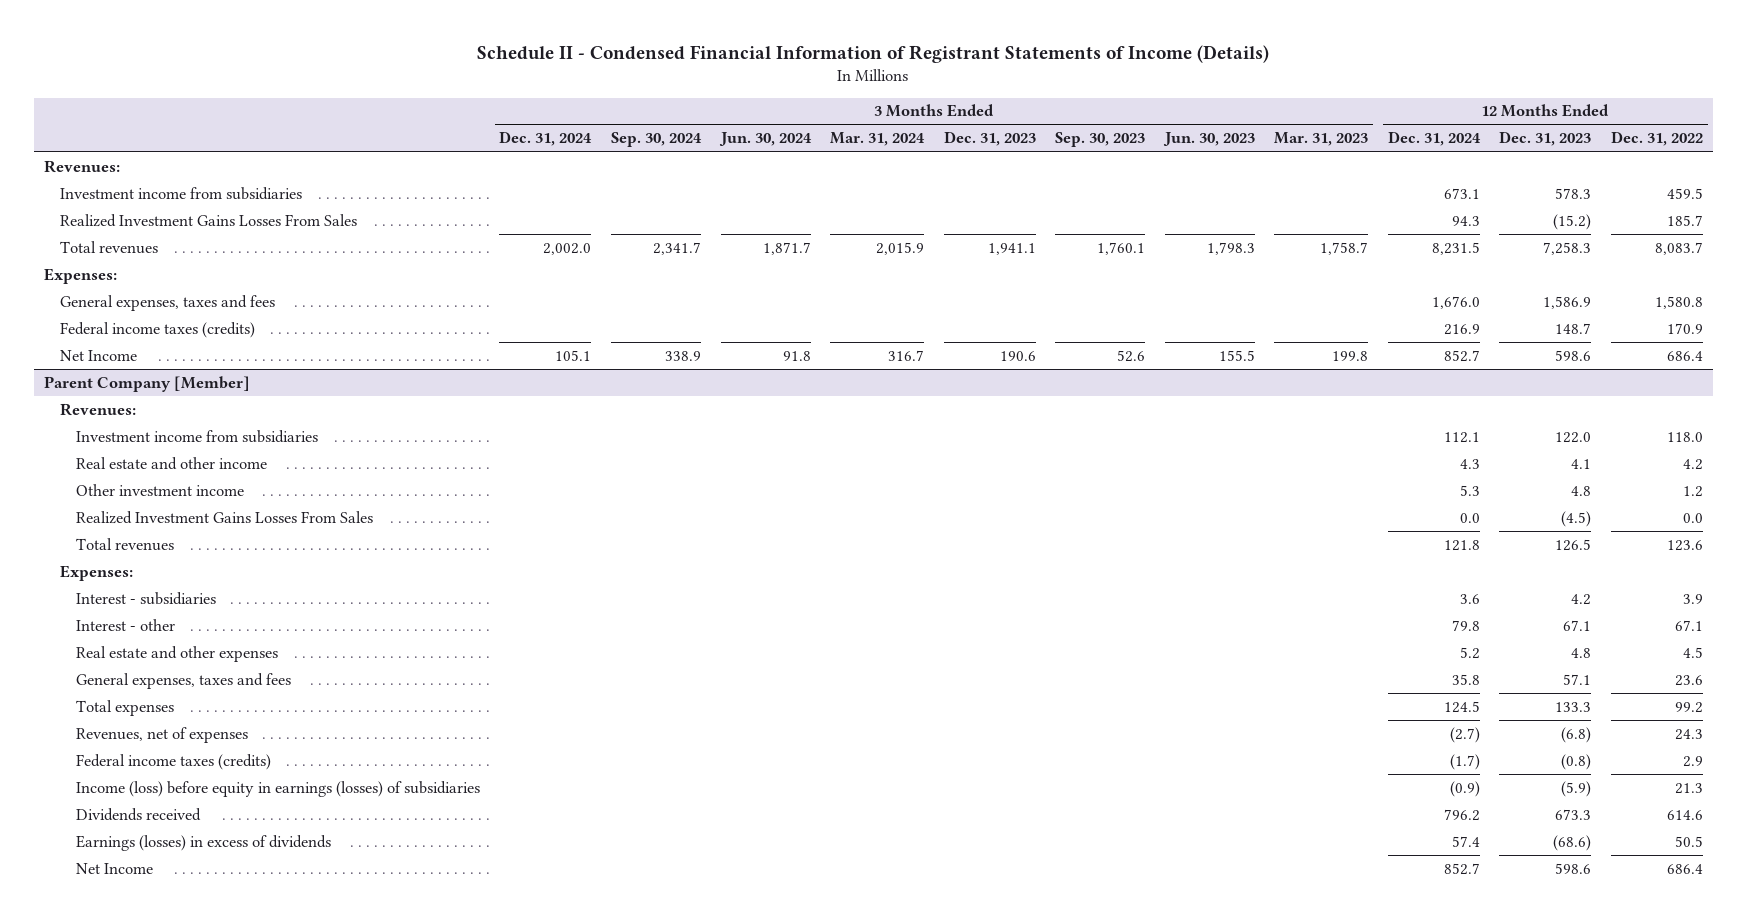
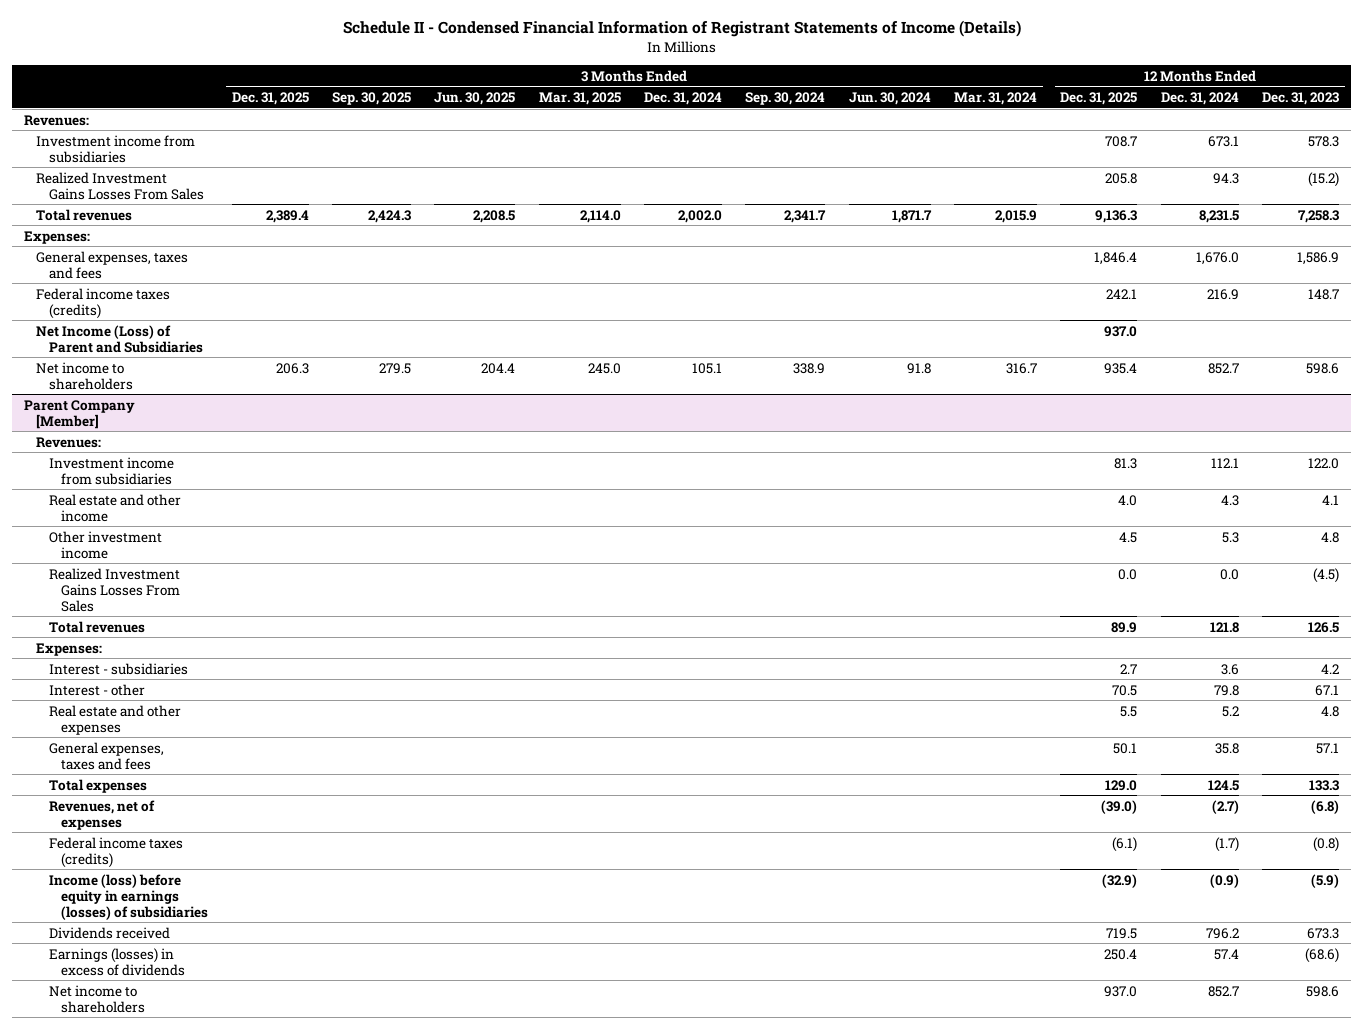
- | 3 Months Ended Dec. 31, 2024 | 3 Months Ended Sep. 30, 2024 | 3 Months Ended Jun. 30, 2024 | 3 Months Ended Mar. 31, 2024 | 3 Months Ended Dec. 31, 2023 | 3 Months Ended Sep. 30, 2023 | 3 Months Ended Jun. 30, 2023 | 3 Months Ended Mar. 31, 2023 | 12 Months Ended Dec. 31, 2024 | 12 Months Ended Dec. 31, 2023 | 12 Months Ended Dec. 31, 2022
+ | 3 Months Ended Dec. 31, 2025 | 3 Months Ended Sep. 30, 2025 | 3 Months Ended Jun. 30, 2025 | 3 Months Ended Mar. 31, 2025 | 3 Months Ended Dec. 31, 2024 | 3 Months Ended Sep. 30, 2024 | 3 Months Ended Jun. 30, 2024 | 3 Months Ended Mar. 31, 2024 | 12 Months Ended Dec. 31, 2025 | 12 Months Ended Dec. 31, 2024 | 12 Months Ended Dec. 31, 2023
- Net Income | 105.1 | 338.9 | 91.8 | 316.7 | 190.6 | 52.6 | 155.5 | 199.8 | 852.7 | 598.6 | 686.4
+ Net Income (Loss) of Parent and Subsidiaries | | | | | | | | | 937.0 | |
+ Net income to shareholders | 206.3 | 279.5 | 204.4 | 245.0 | 105.1 | 338.9 | 91.8 | 316.7 | 935.4 | 852.7 | 598.6
@ Parent Company [Member]
- Net Income | | | | | | | | | 852.7 | 598.6 | 686.4
+ Net income to shareholders | | | | | | | | | 937.0 | 852.7 | 598.6

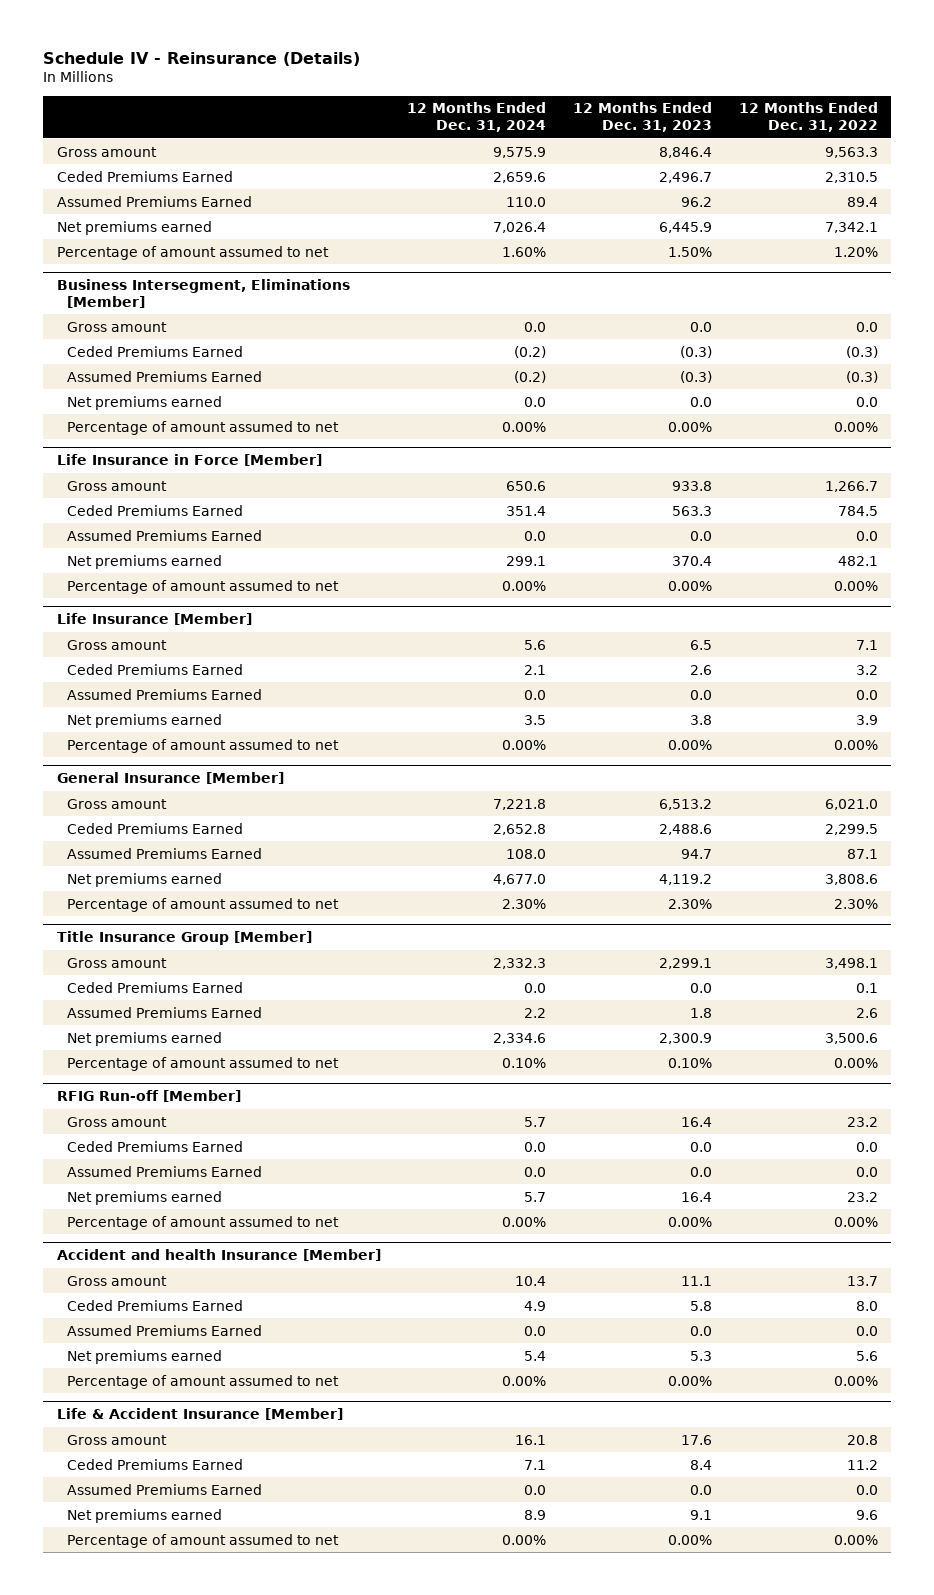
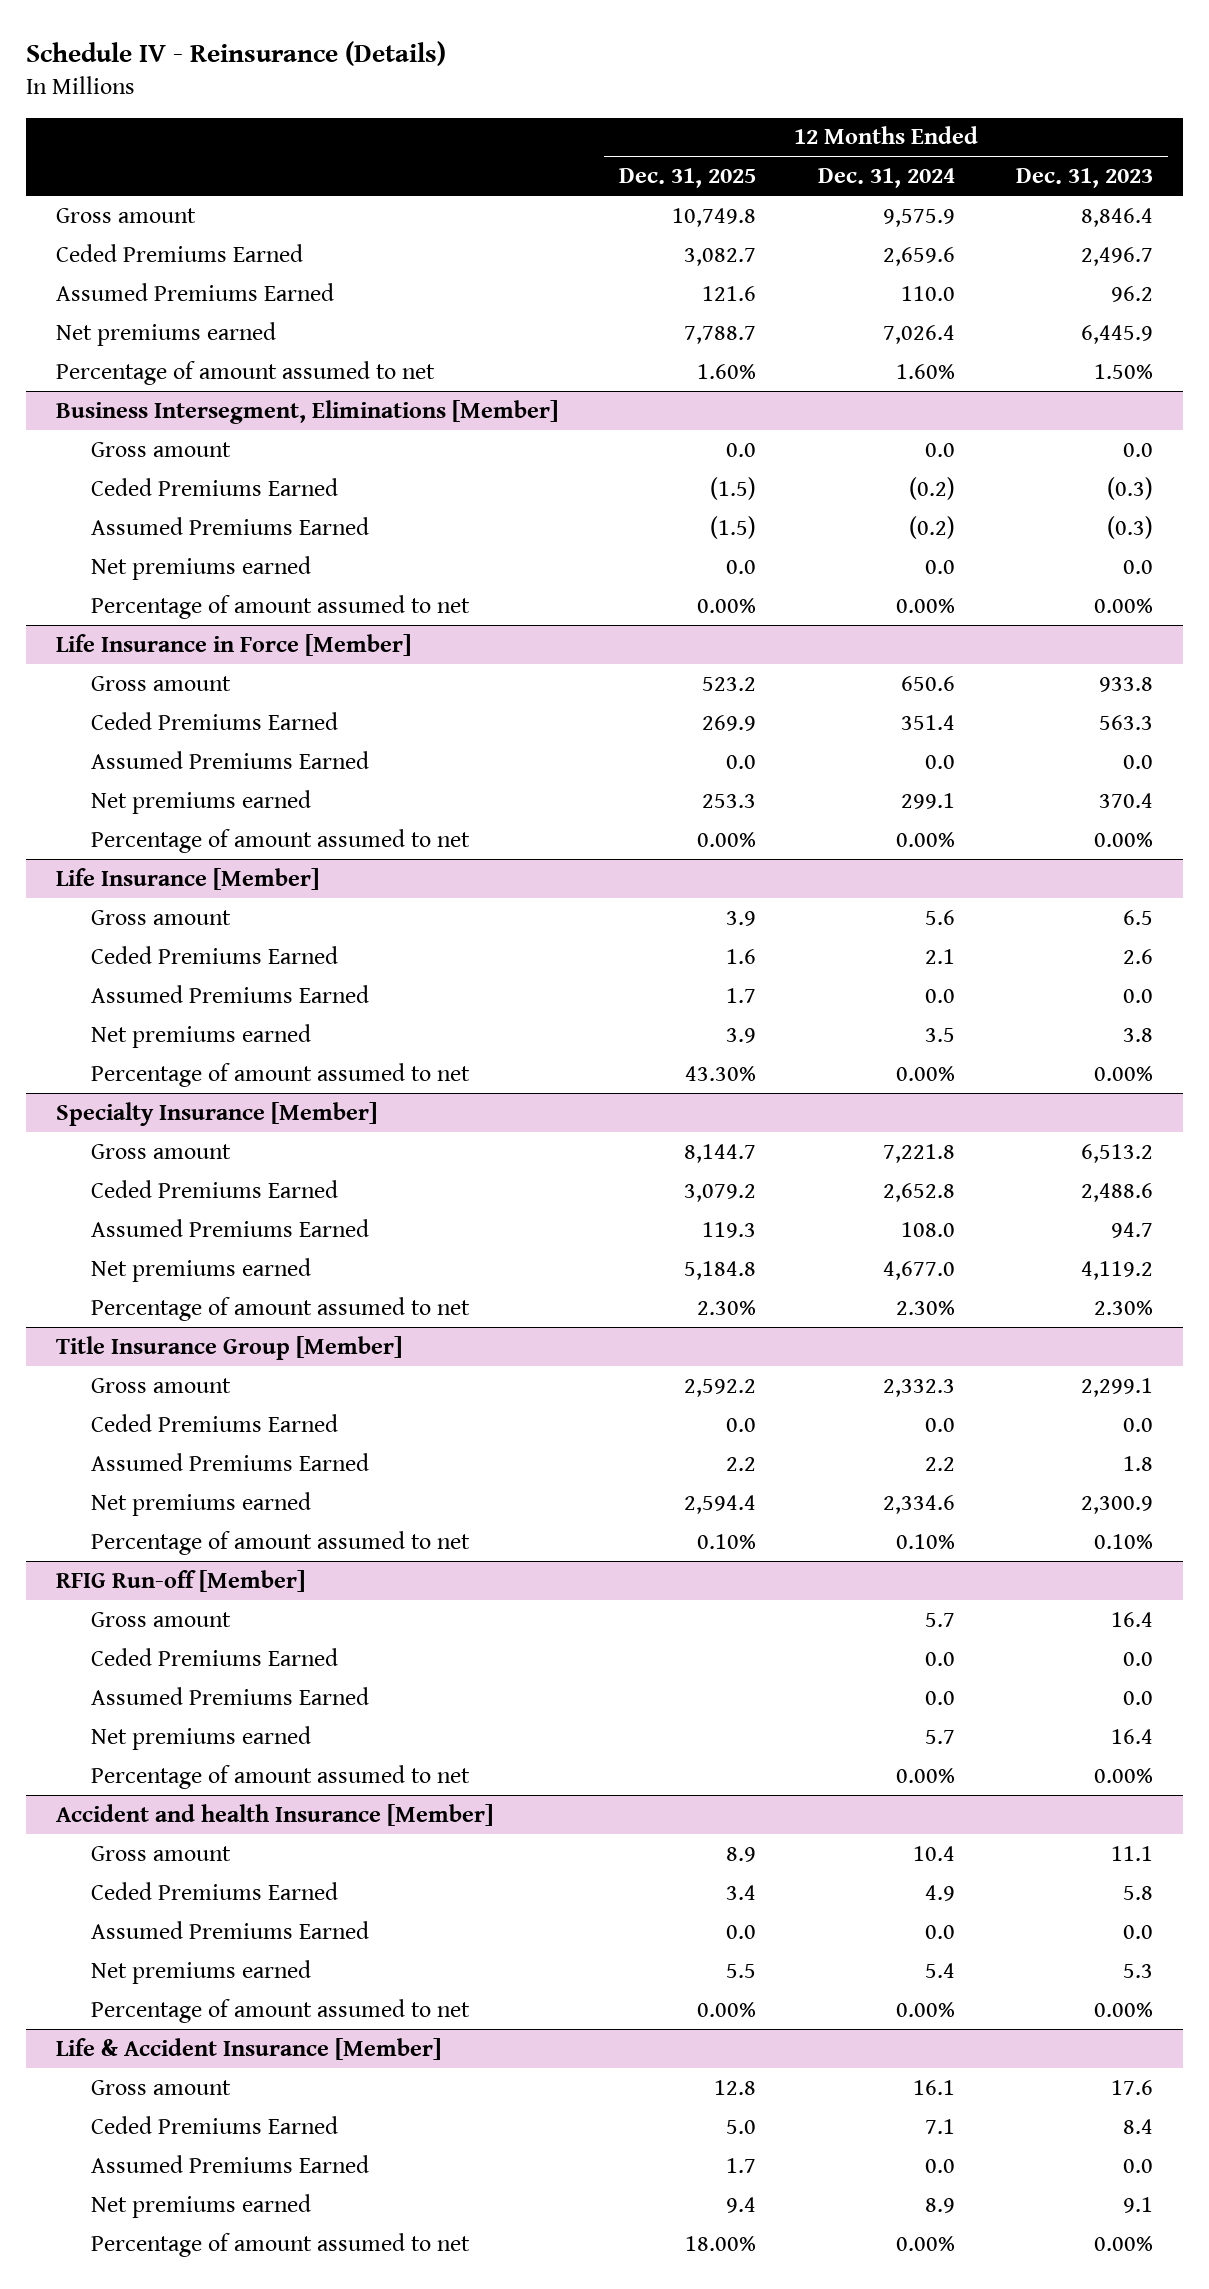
- | 12 Months Ended Dec. 31, 2024 | 12 Months Ended Dec. 31, 2023 | 12 Months Ended Dec. 31, 2022
+ | 12 Months Ended Dec. 31, 2025 | 12 Months Ended Dec. 31, 2024 | 12 Months Ended Dec. 31, 2023
- General Insurance [Member]
+ Specialty Insurance [Member]

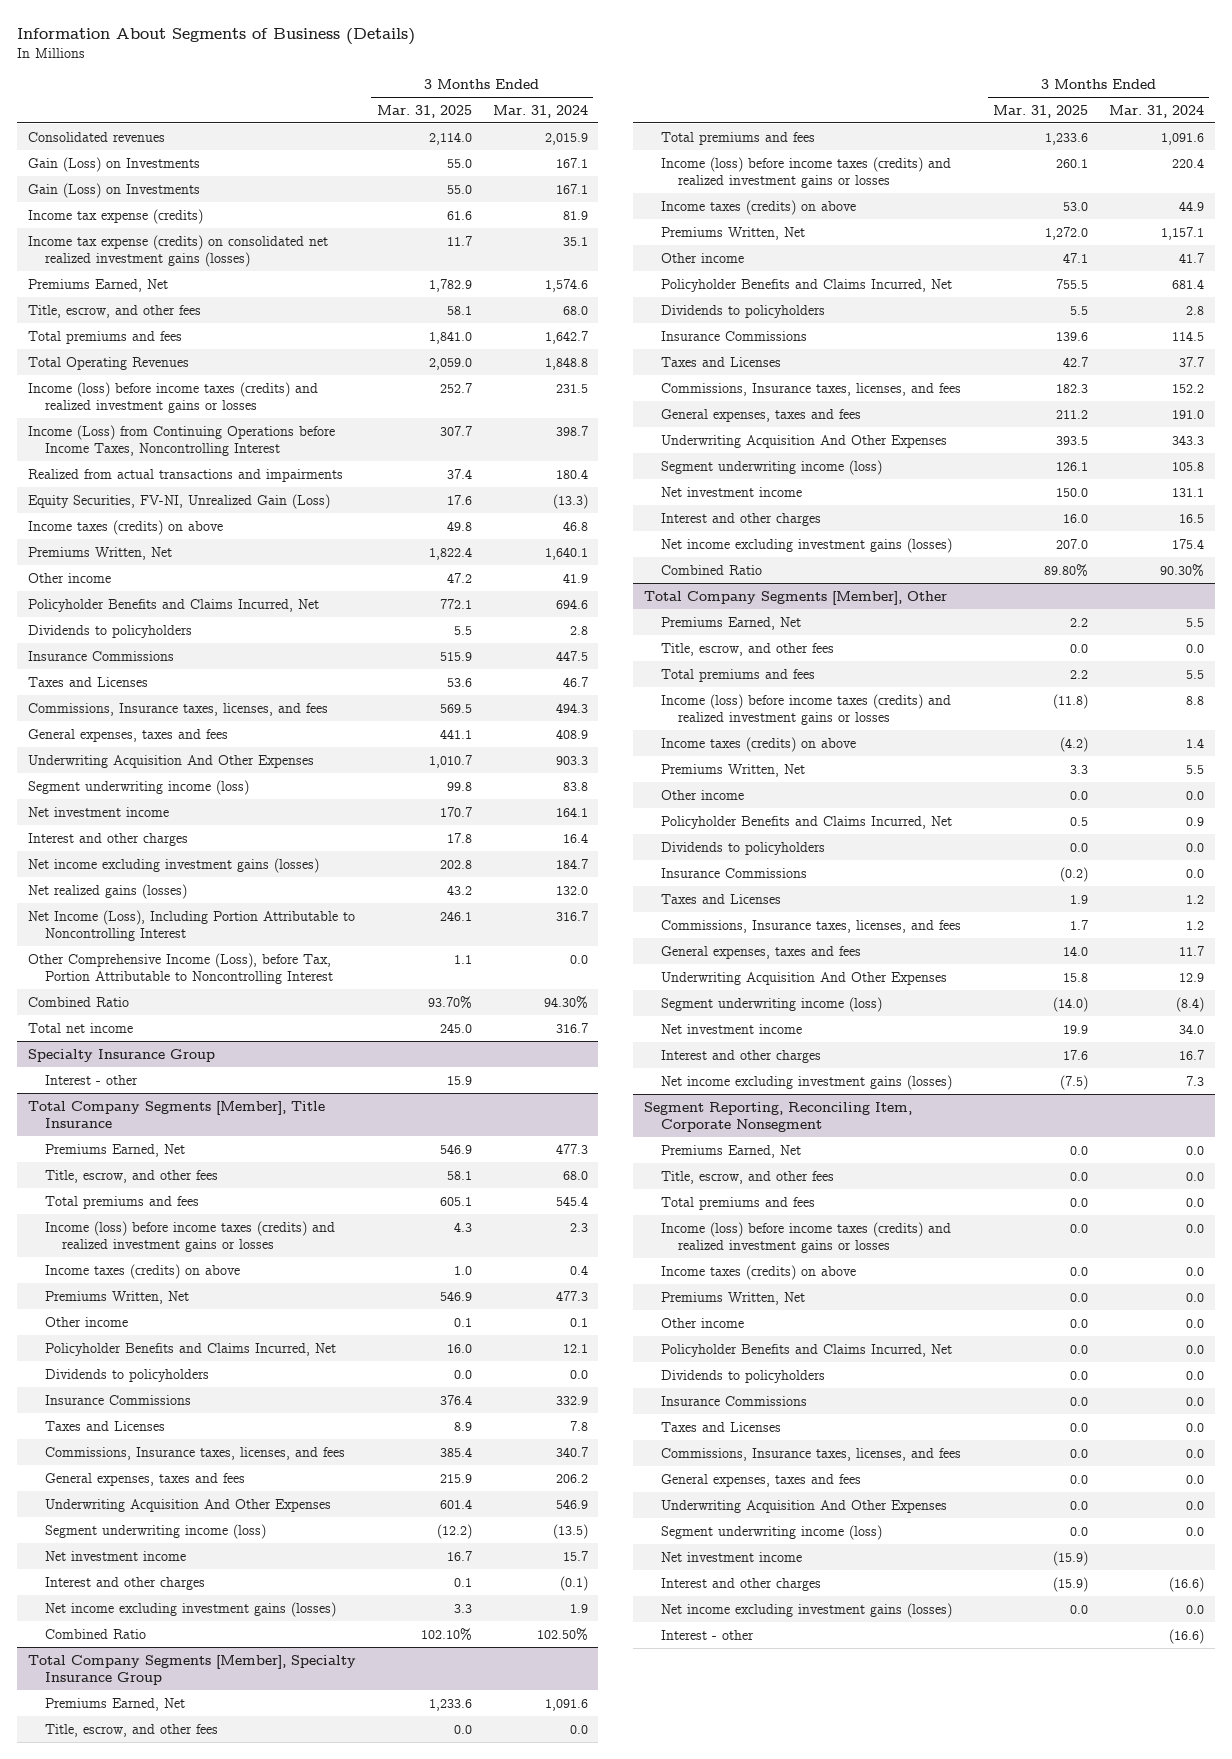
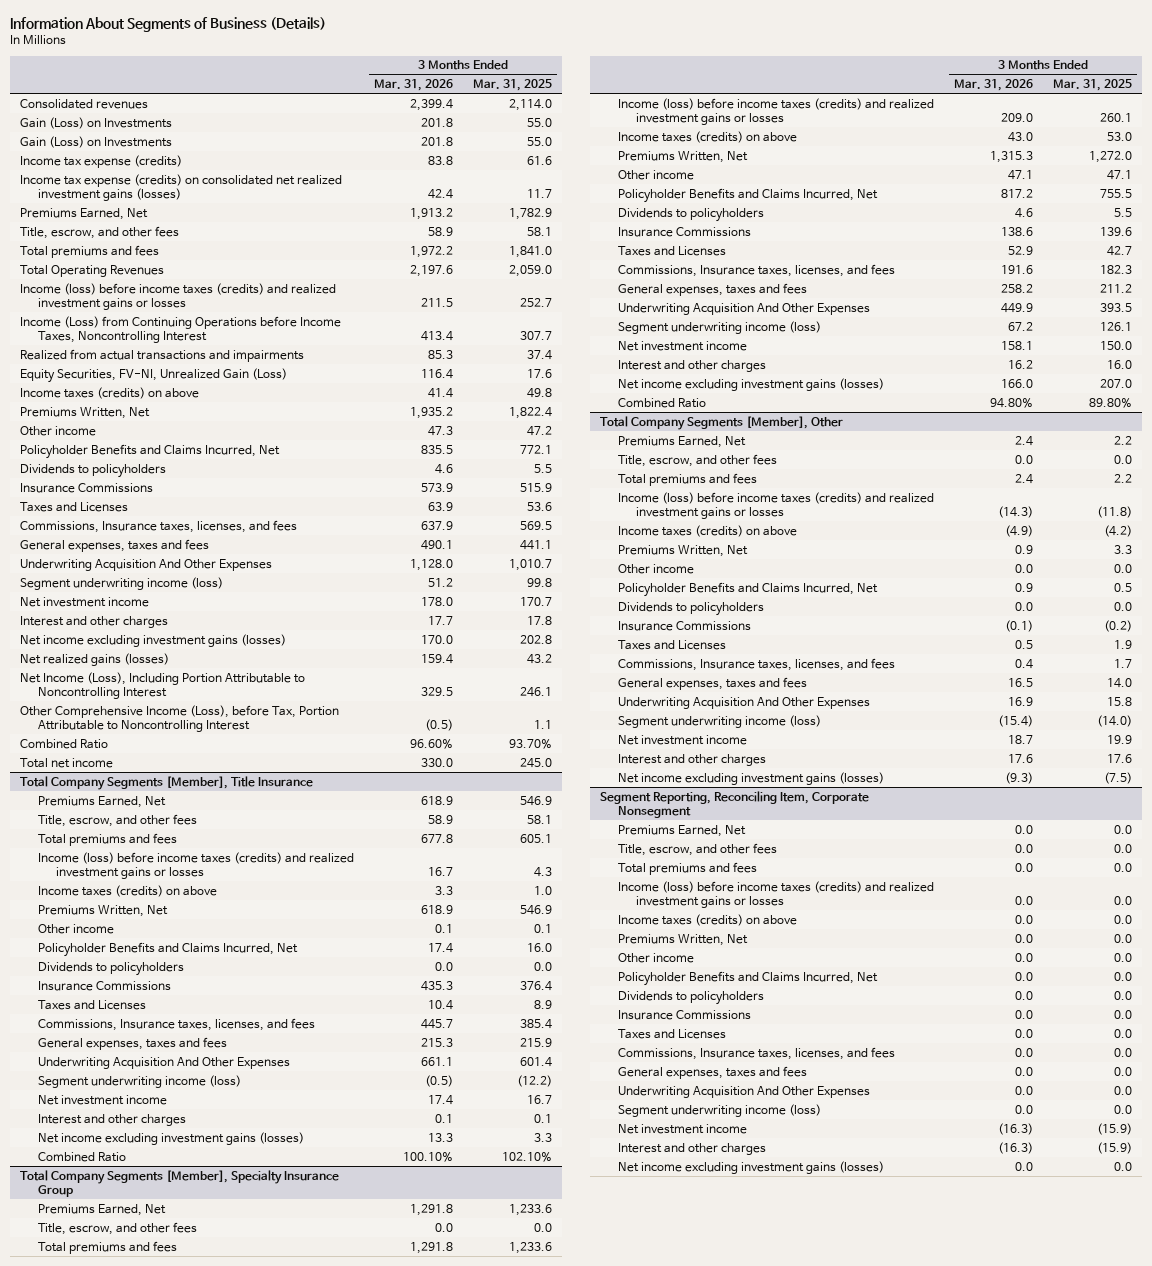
- | 3 Months Ended Mar. 31, 2025 | 3 Months Ended Mar. 31, 2024
+ | 3 Months Ended Mar. 31, 2026 | 3 Months Ended Mar. 31, 2025
- Specialty Insurance Group
- Interest - other | 15.9 |
@ Segment Reporting, Reconciling Item, Corporate Nonsegment
- Interest - other | | (16.6)

